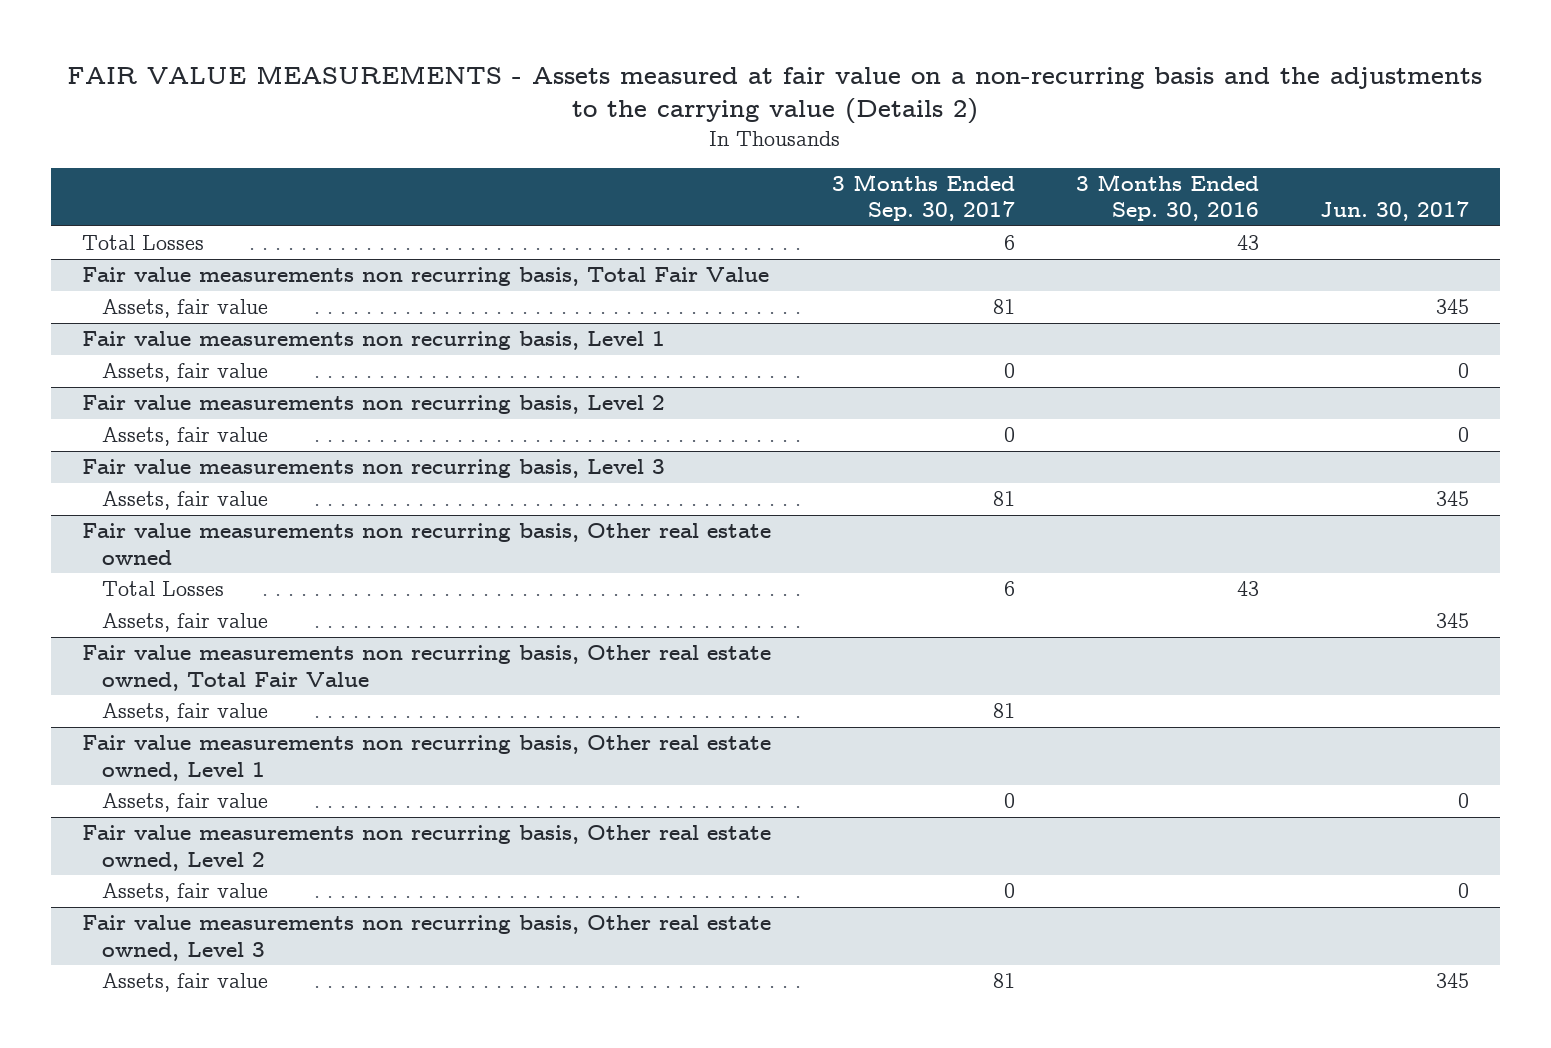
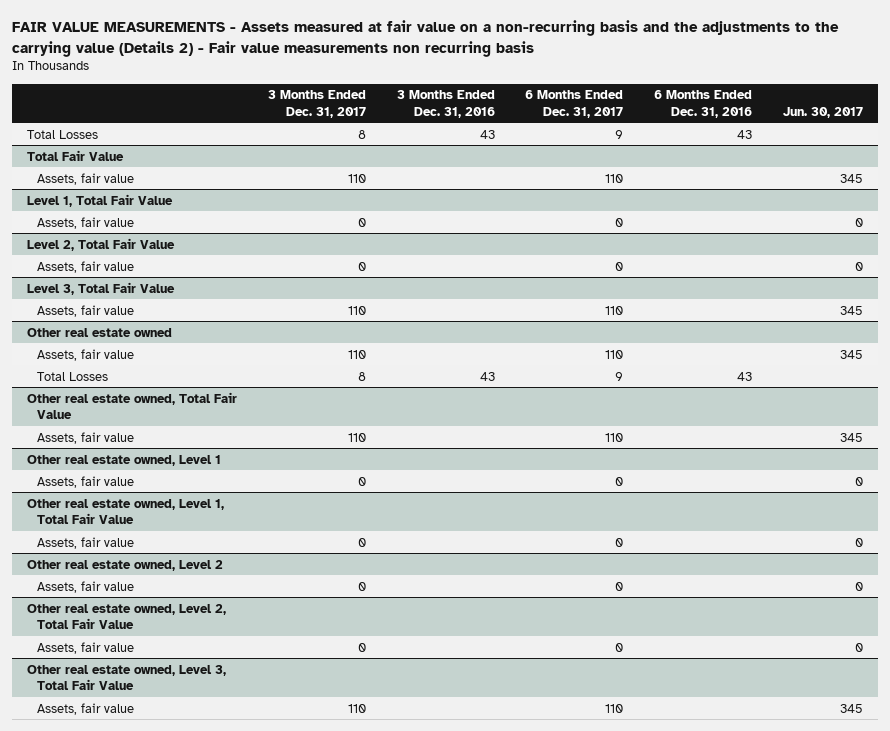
- FAIR VALUE MEASUREMENTS - Assets measured at fair value on a non-recurring basis and the adjustments to the carrying value (Details 2)
+ FAIR VALUE MEASUREMENTS - Assets measured at fair value on a non-recurring basis and the adjustments to the carrying value (Details 2) - Fair value measurements non recurring basis
- | 3 Months Ended Sep. 30, 2017 | 3 Months Ended Sep. 30, 2016 | Jun. 30, 2017
+ | 3 Months Ended Dec. 31, 2017 | 3 Months Ended Dec. 31, 2016 | 6 Months Ended Dec. 31, 2017 | 6 Months Ended Dec. 31, 2016 | Jun. 30, 2017
- Fair value measurements non recurring basis, Total Fair Value
+ Total Fair Value
- Fair value measurements non recurring basis, Level 1
+ Level 1, Total Fair Value
- Fair value measurements non recurring basis, Level 2
+ Level 2, Total Fair Value
- Fair value measurements non recurring basis, Level 3
+ Level 3, Total Fair Value
- Fair value measurements non recurring basis, Other real estate owned
+ Other real estate owned
+ Assets, fair value | 110 | | 110 | | 345
+ Other real estate owned, Total Fair Value
- Fair value measurements non recurring basis, Other real estate owned, Total Fair Value
- Assets, fair value | 81 | |
- Fair value measurements non recurring basis, Other real estate owned, Level 1
+ Other real estate owned, Level 1
- Fair value measurements non recurring basis, Other real estate owned, Level 2
+ Other real estate owned, Level 1, Total Fair Value
- Fair value measurements non recurring basis, Other real estate owned, Level 3
+ Other real estate owned, Level 2
+ Assets, fair value | 0 | | 0 | | 0
+ Other real estate owned, Level 2, Total Fair Value
+ Assets, fair value | 0 | | 0 | | 0
+ Other real estate owned, Level 3, Total Fair Value

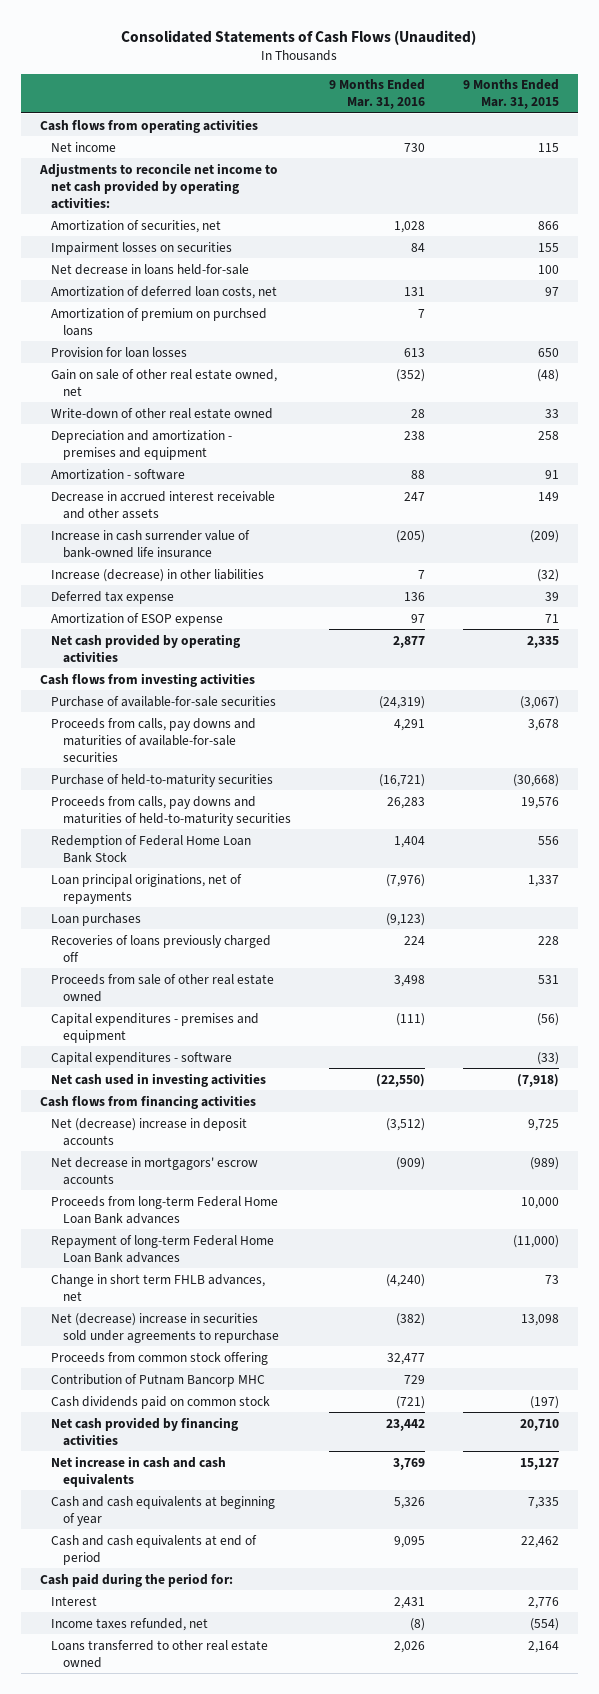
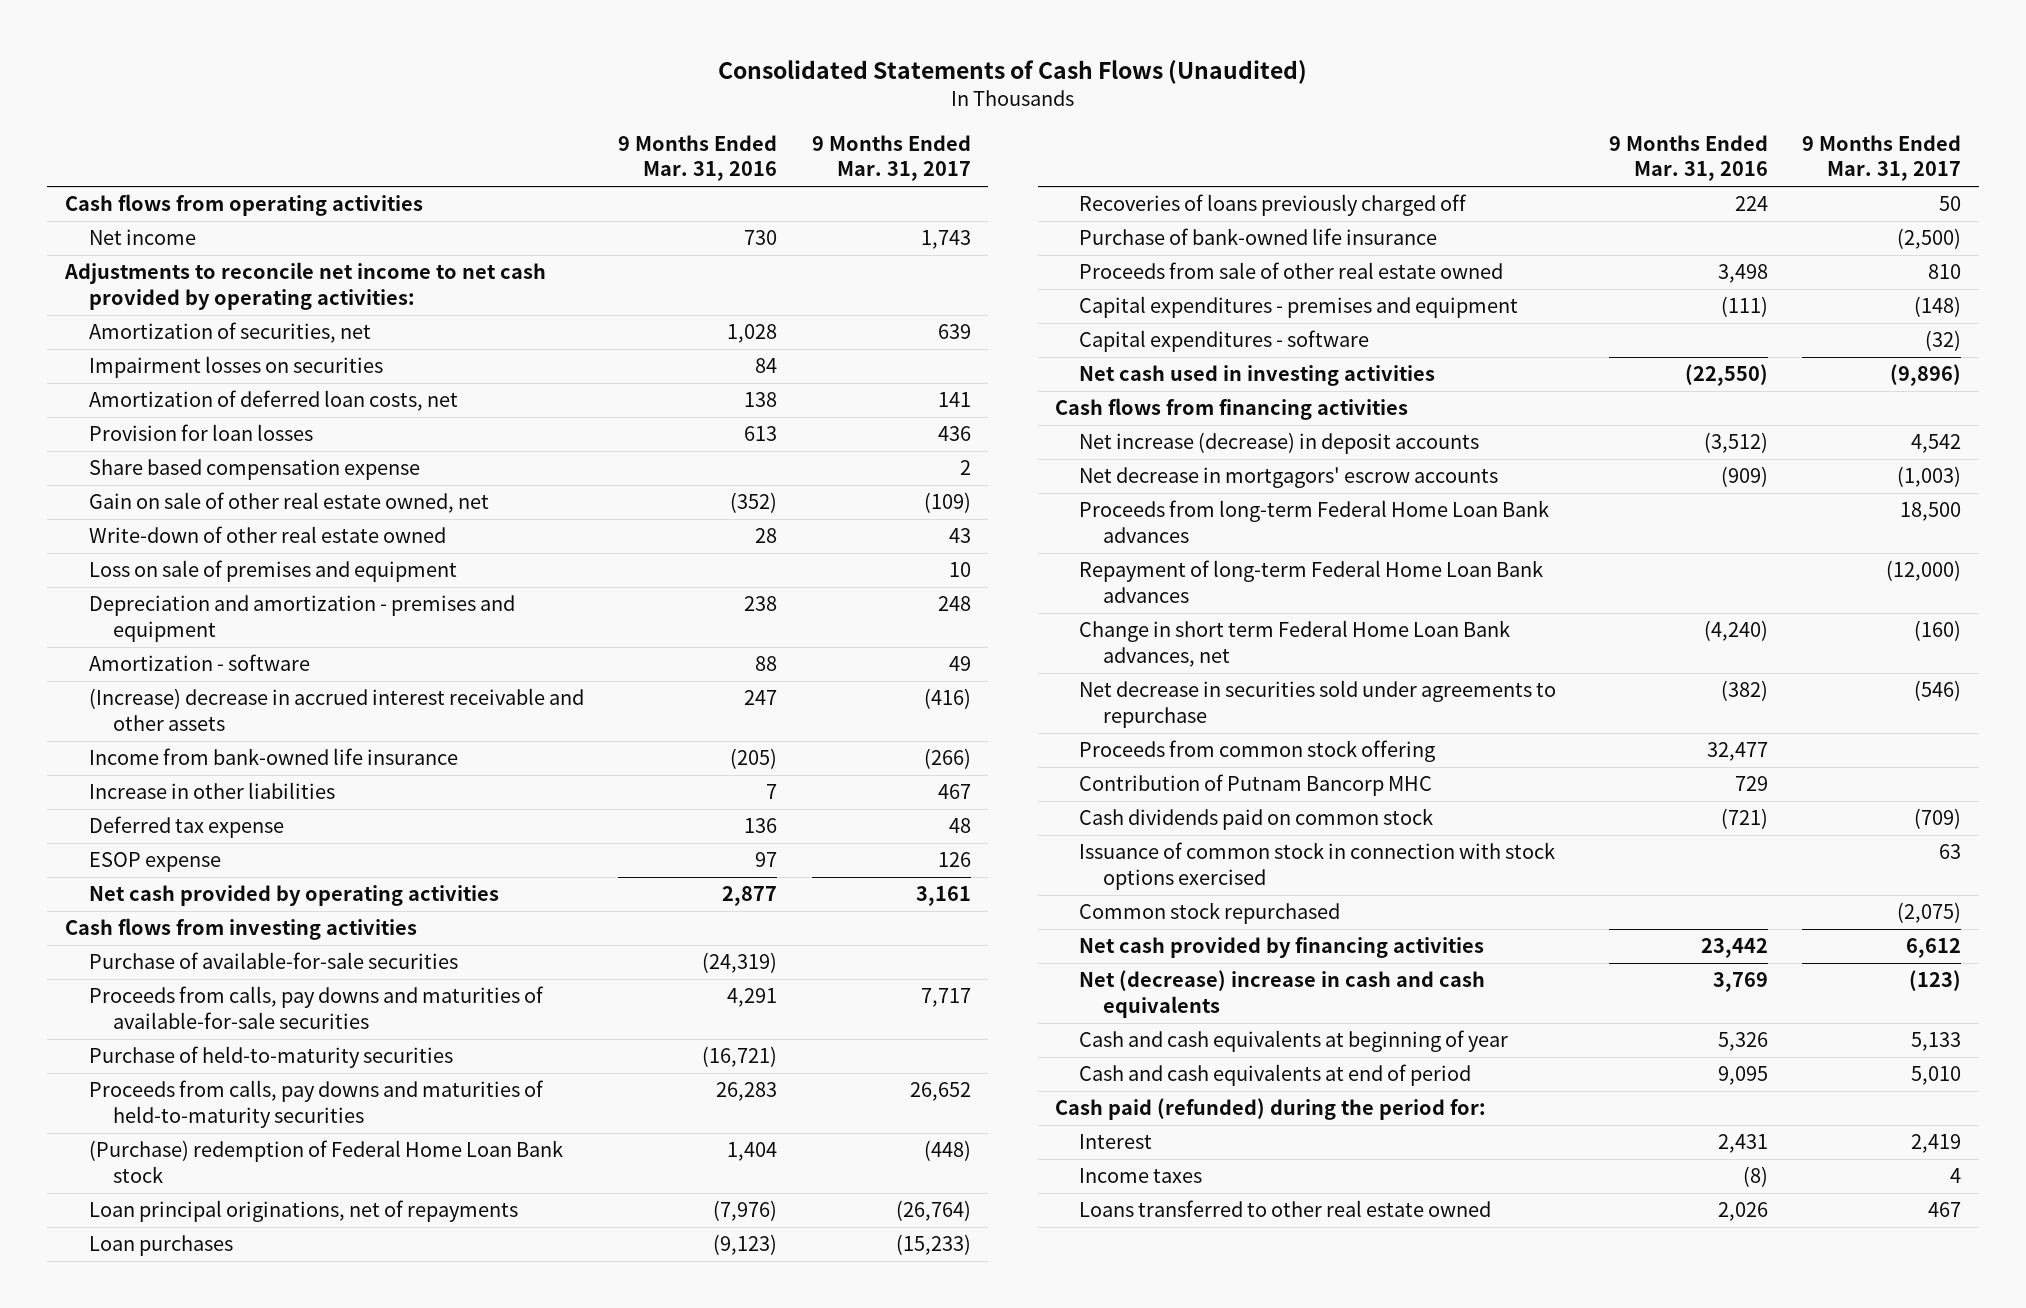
- | 9 Months Ended Mar. 31, 2016 | 9 Months Ended Mar. 31, 2015
+ | 9 Months Ended Mar. 31, 2016 | 9 Months Ended Mar. 31, 2017
- Net decrease in loans held-for-sale | | 100
- Amortization of deferred loan costs, net | 131 | 97
- Amortization of premium on purchsed loans | 7 |
+ Amortization of deferred loan costs, net | 138 | 141
+ Share based compensation expense | | 2
+ Loss on sale of premises and equipment | | 10
- Decrease in accrued interest receivable and other assets | 247 | 149
- Increase in cash surrender value of bank-owned life insurance | (205) | (209)
- Increase (decrease) in other liabilities | 7 | (32)
+ (Increase) decrease in accrued interest receivable and other assets | 247 | (416)
+ Income from bank-owned life insurance | (205) | (266)
+ Increase in other liabilities | 7 | 467
- Amortization of ESOP expense | 97 | 71
+ ESOP expense | 97 | 126
- Redemption of Federal Home Loan Bank Stock | 1,404 | 556
+ (Purchase) redemption of Federal Home Loan Bank stock | 1,404 | (448)
+ Purchase of bank-owned life insurance | | (2,500)
- Net (decrease) increase in deposit accounts | (3,512) | 9,725
+ Net increase (decrease) in deposit accounts | (3,512) | 4,542
- Change in short term FHLB advances, net | (4,240) | 73
- Net (decrease) increase in securities sold under agreements to repurchase | (382) | 13,098
+ Change in short term Federal Home Loan Bank advances, net | (4,240) | (160)
+ Net decrease in securities sold under agreements to repurchase | (382) | (546)
+ Issuance of common stock in connection with stock options exercised | | 63
+ Common stock repurchased | | (2,075)
- Net increase in cash and cash equivalents | 3,769 | 15,127
+ Net (decrease) increase in cash and cash equivalents | 3,769 | (123)
- Cash paid during the period for:
+ Cash paid (refunded) during the period for:
- Income taxes refunded, net | (8) | (554)
+ Income taxes | (8) | 4

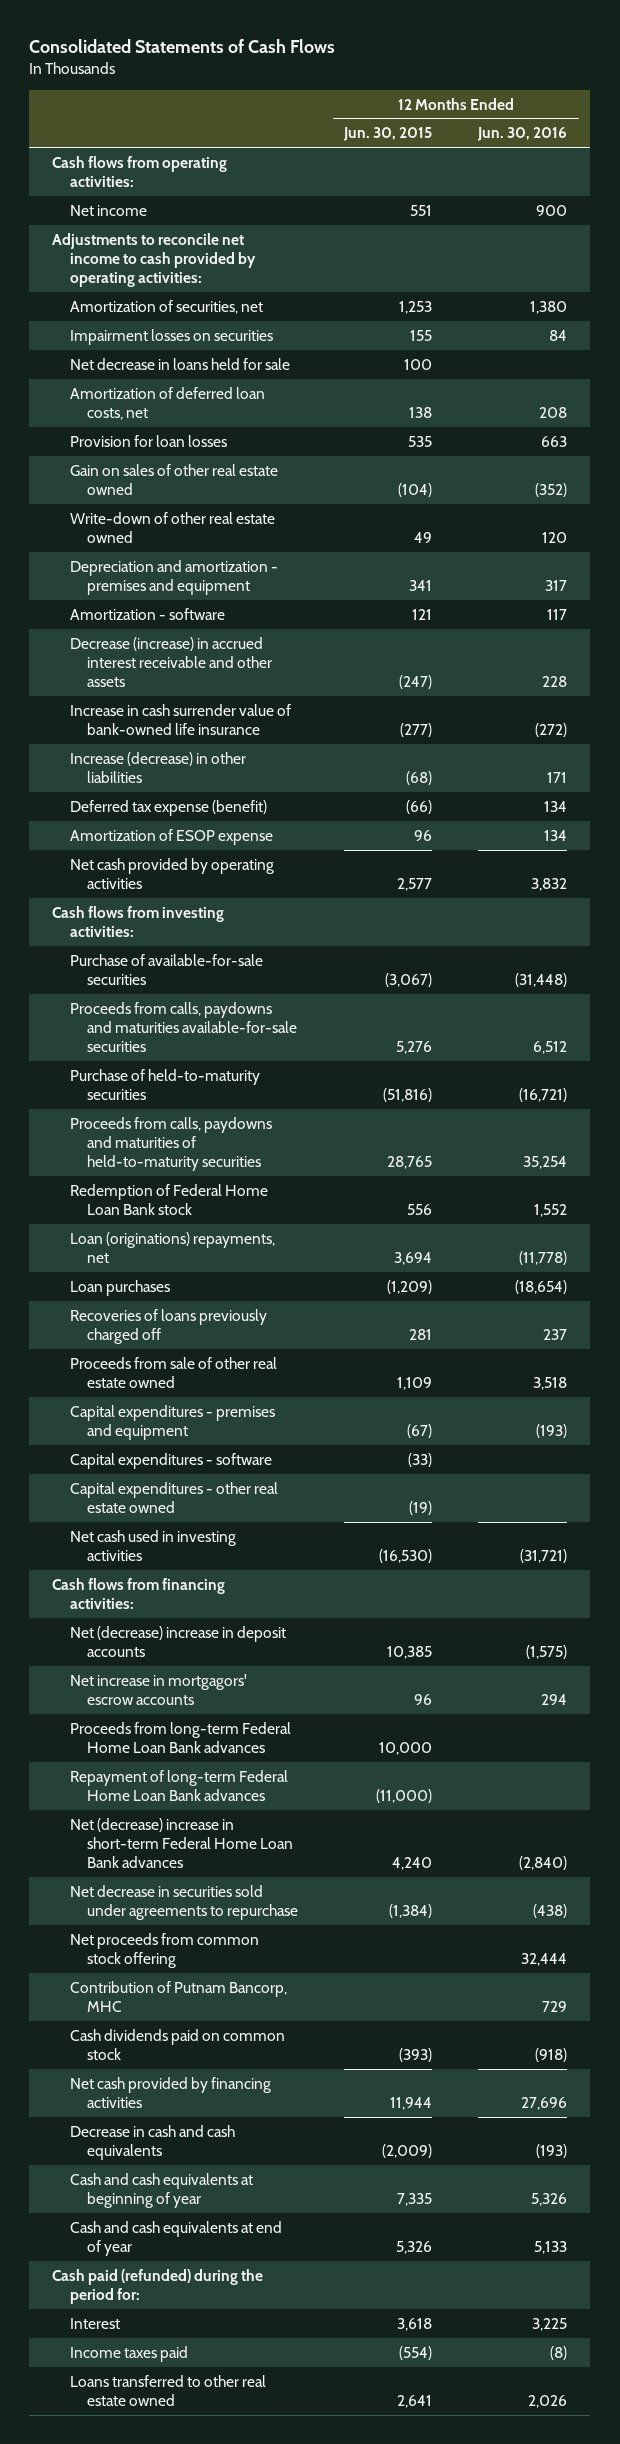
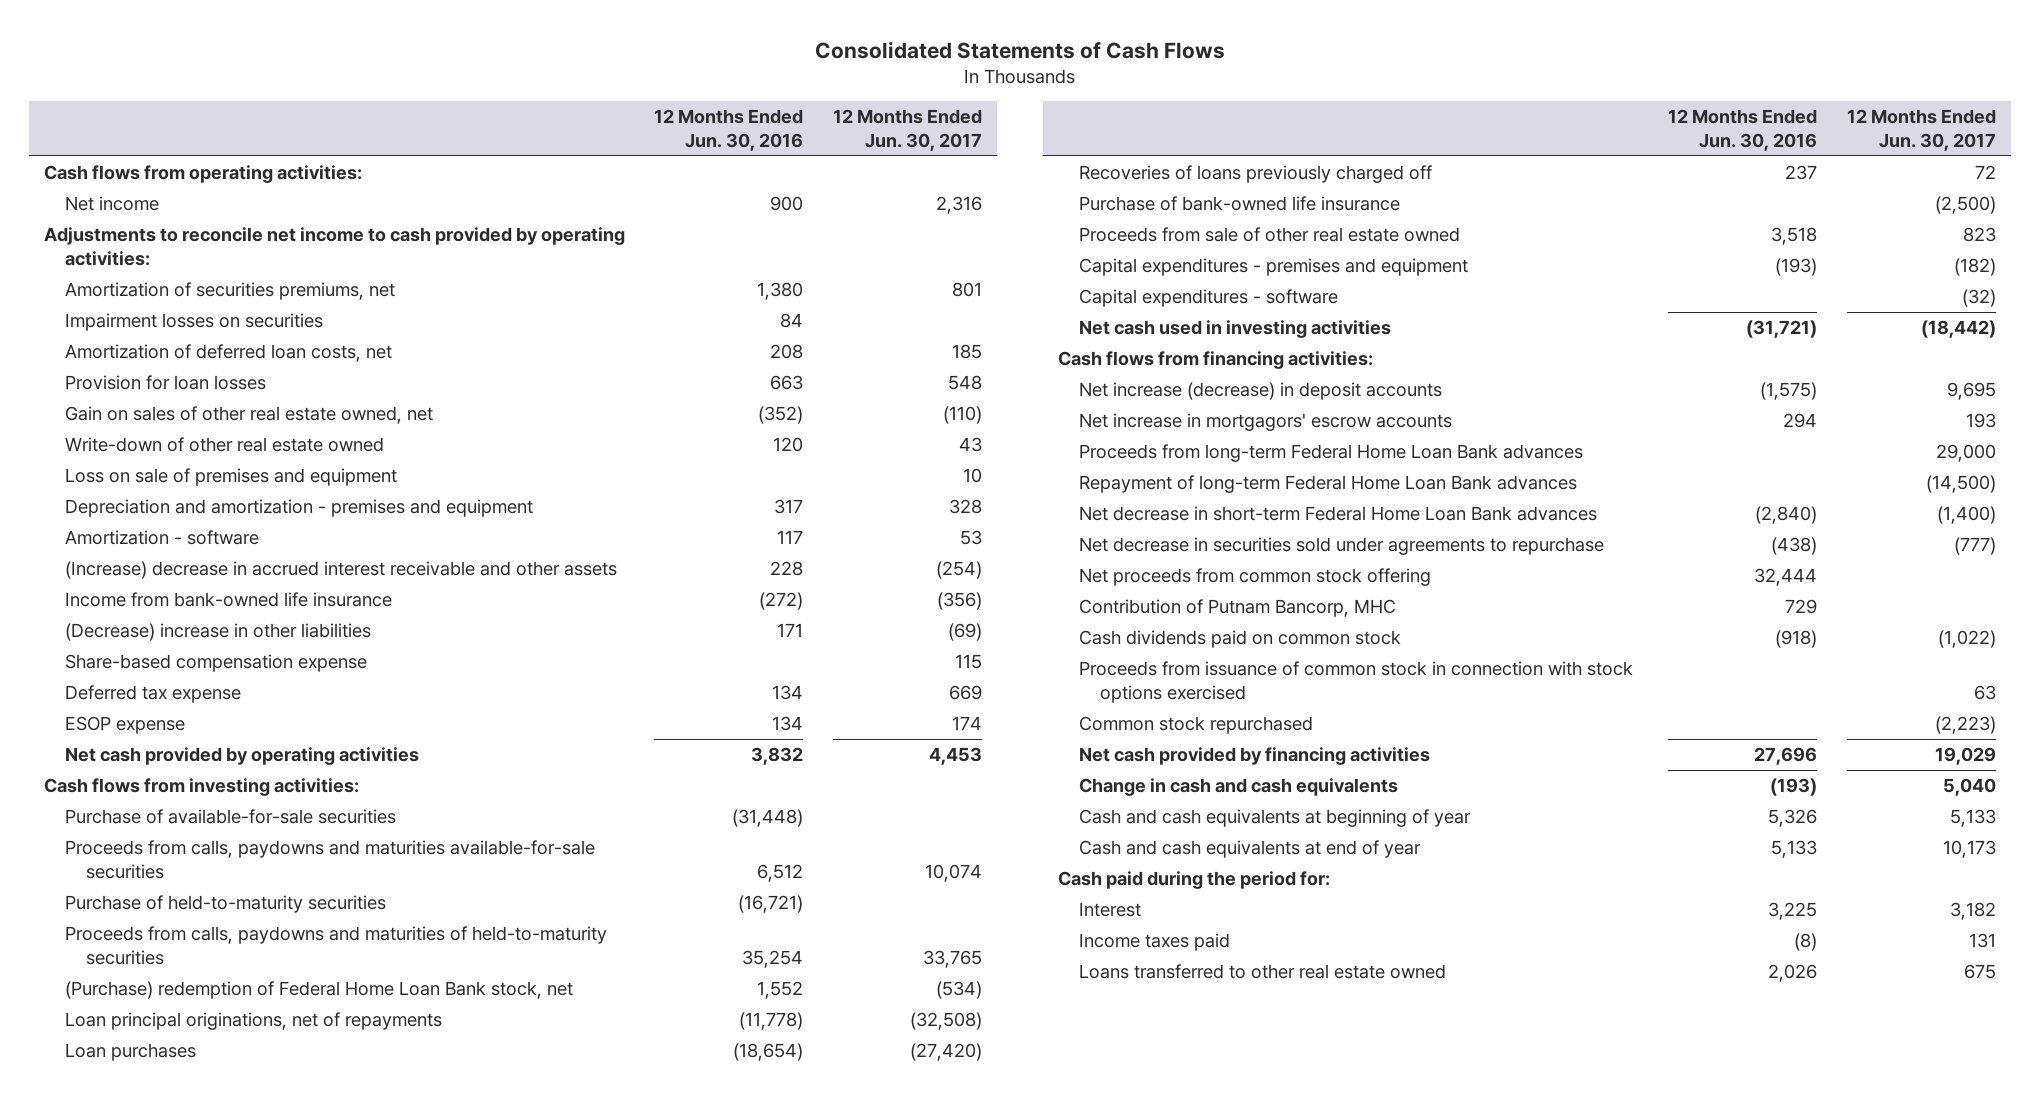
- | 12 Months Ended Jun. 30, 2015 | 12 Months Ended Jun. 30, 2016
+ | 12 Months Ended Jun. 30, 2016 | 12 Months Ended Jun. 30, 2017
- Amortization of securities, net | 1,253 | 1,380
+ Amortization of securities premiums, net | 1,380 | 801
- Net decrease in loans held for sale | 100 |
- Gain on sales of other real estate owned | (104) | (352)
+ Gain on sales of other real estate owned, net | (352) | (110)
+ Loss on sale of premises and equipment | | 10
- Decrease (increase) in accrued interest receivable and other assets | (247) | 228
- Increase in cash surrender value of bank-owned life insurance | (277) | (272)
- Increase (decrease) in other liabilities | (68) | 171
- Deferred tax expense (benefit) | (66) | 134
- Amortization of ESOP expense | 96 | 134
+ (Increase) decrease in accrued interest receivable and other assets | 228 | (254)
+ Income from bank-owned life insurance | (272) | (356)
+ (Decrease) increase in other liabilities | 171 | (69)
+ Share-based compensation expense | | 115
+ Deferred tax expense | 134 | 669
+ ESOP expense | 134 | 174
- Redemption of Federal Home Loan Bank stock | 556 | 1,552
- Loan (originations) repayments, net | 3,694 | (11,778)
+ (Purchase) redemption of Federal Home Loan Bank stock, net | 1,552 | (534)
+ Loan principal originations, net of repayments | (11,778) | (32,508)
+ Purchase of bank-owned life insurance | | (2,500)
- Capital expenditures - other real estate owned | (19) |
- Net (decrease) increase in deposit accounts | 10,385 | (1,575)
+ Net increase (decrease) in deposit accounts | (1,575) | 9,695
- Net (decrease) increase in short-term Federal Home Loan Bank advances | 4,240 | (2,840)
+ Net decrease in short-term Federal Home Loan Bank advances | (2,840) | (1,400)
+ Proceeds from issuance of common stock in connection with stock options exercised | | 63
+ Common stock repurchased | | (2,223)
- Decrease in cash and cash equivalents | (2,009) | (193)
+ Change in cash and cash equivalents | (193) | 5,040
- Cash paid (refunded) during the period for:
+ Cash paid during the period for:

